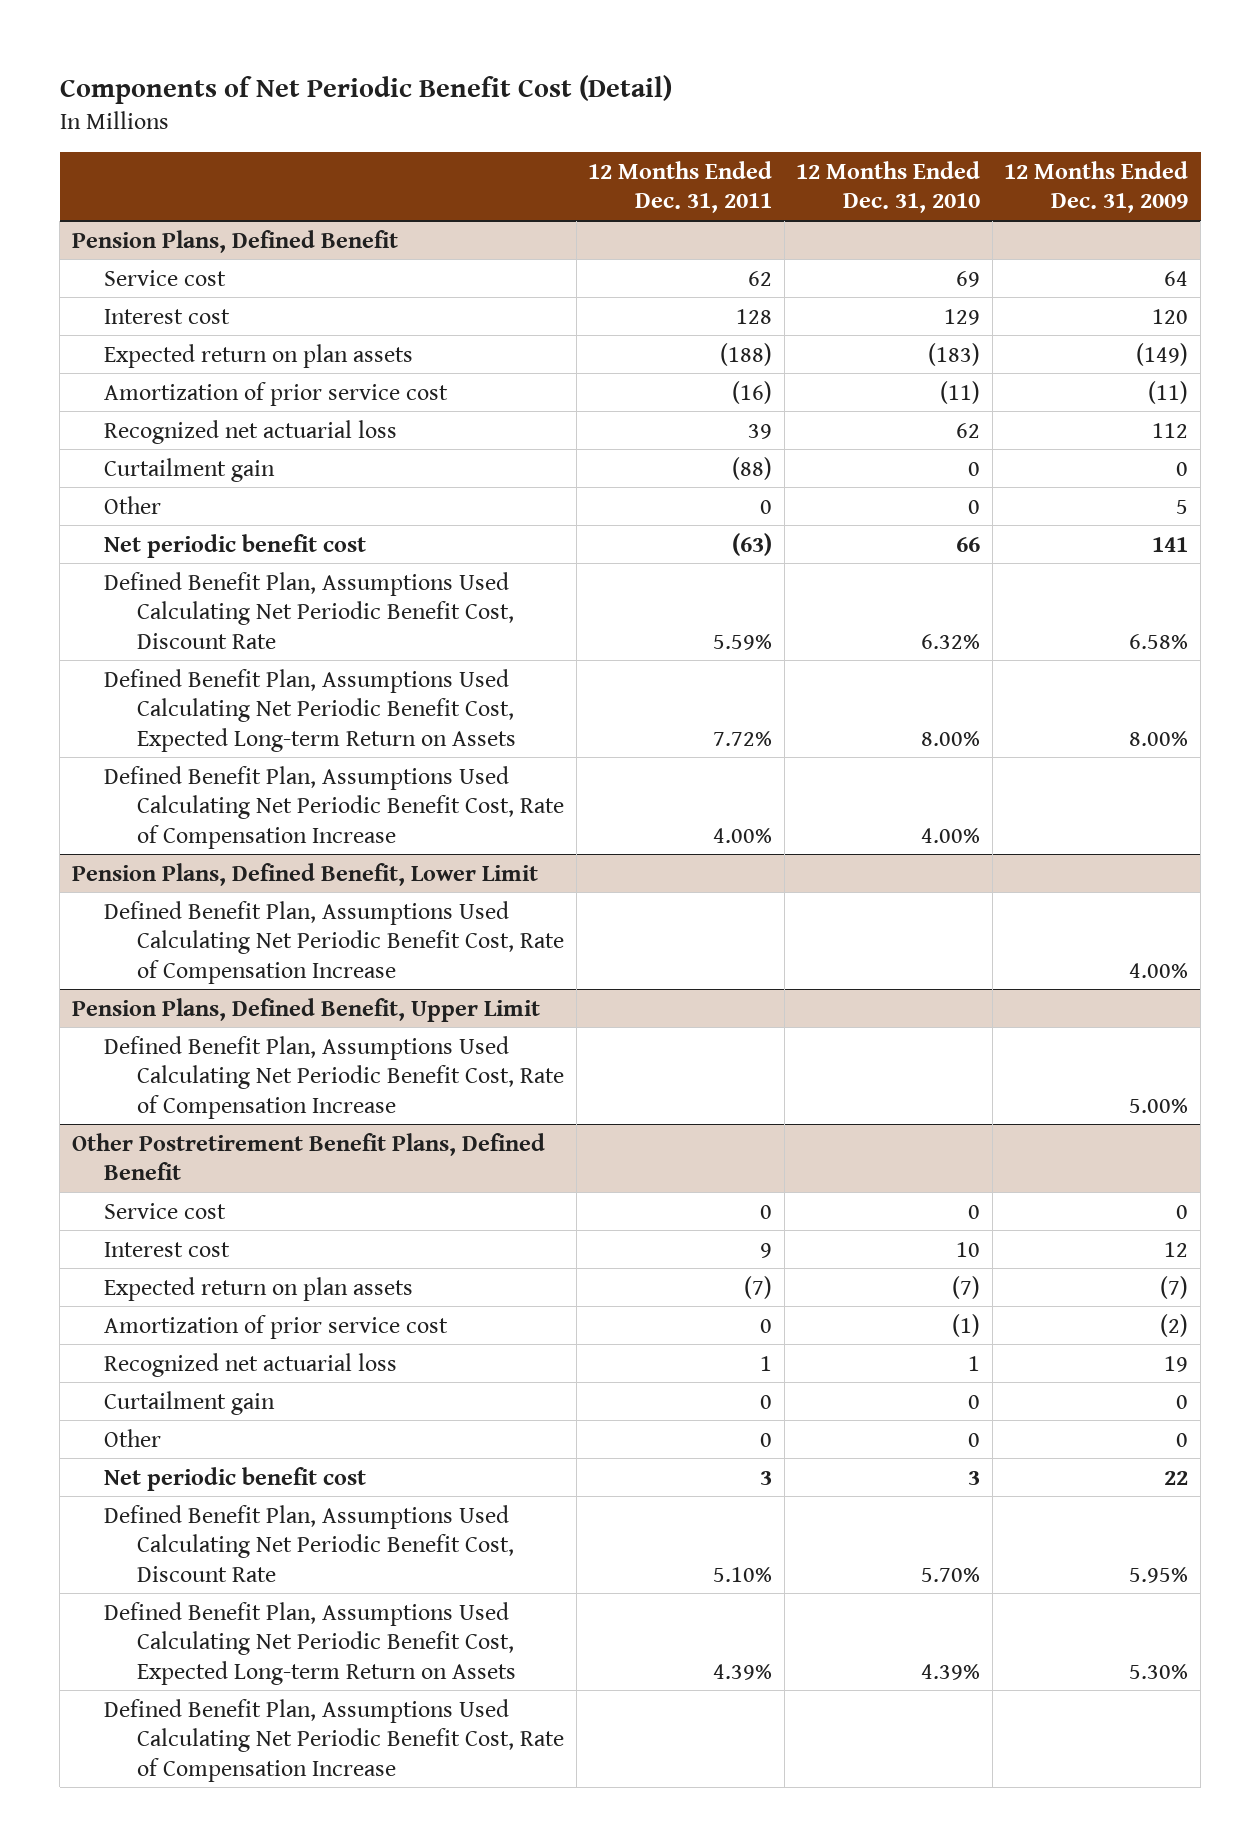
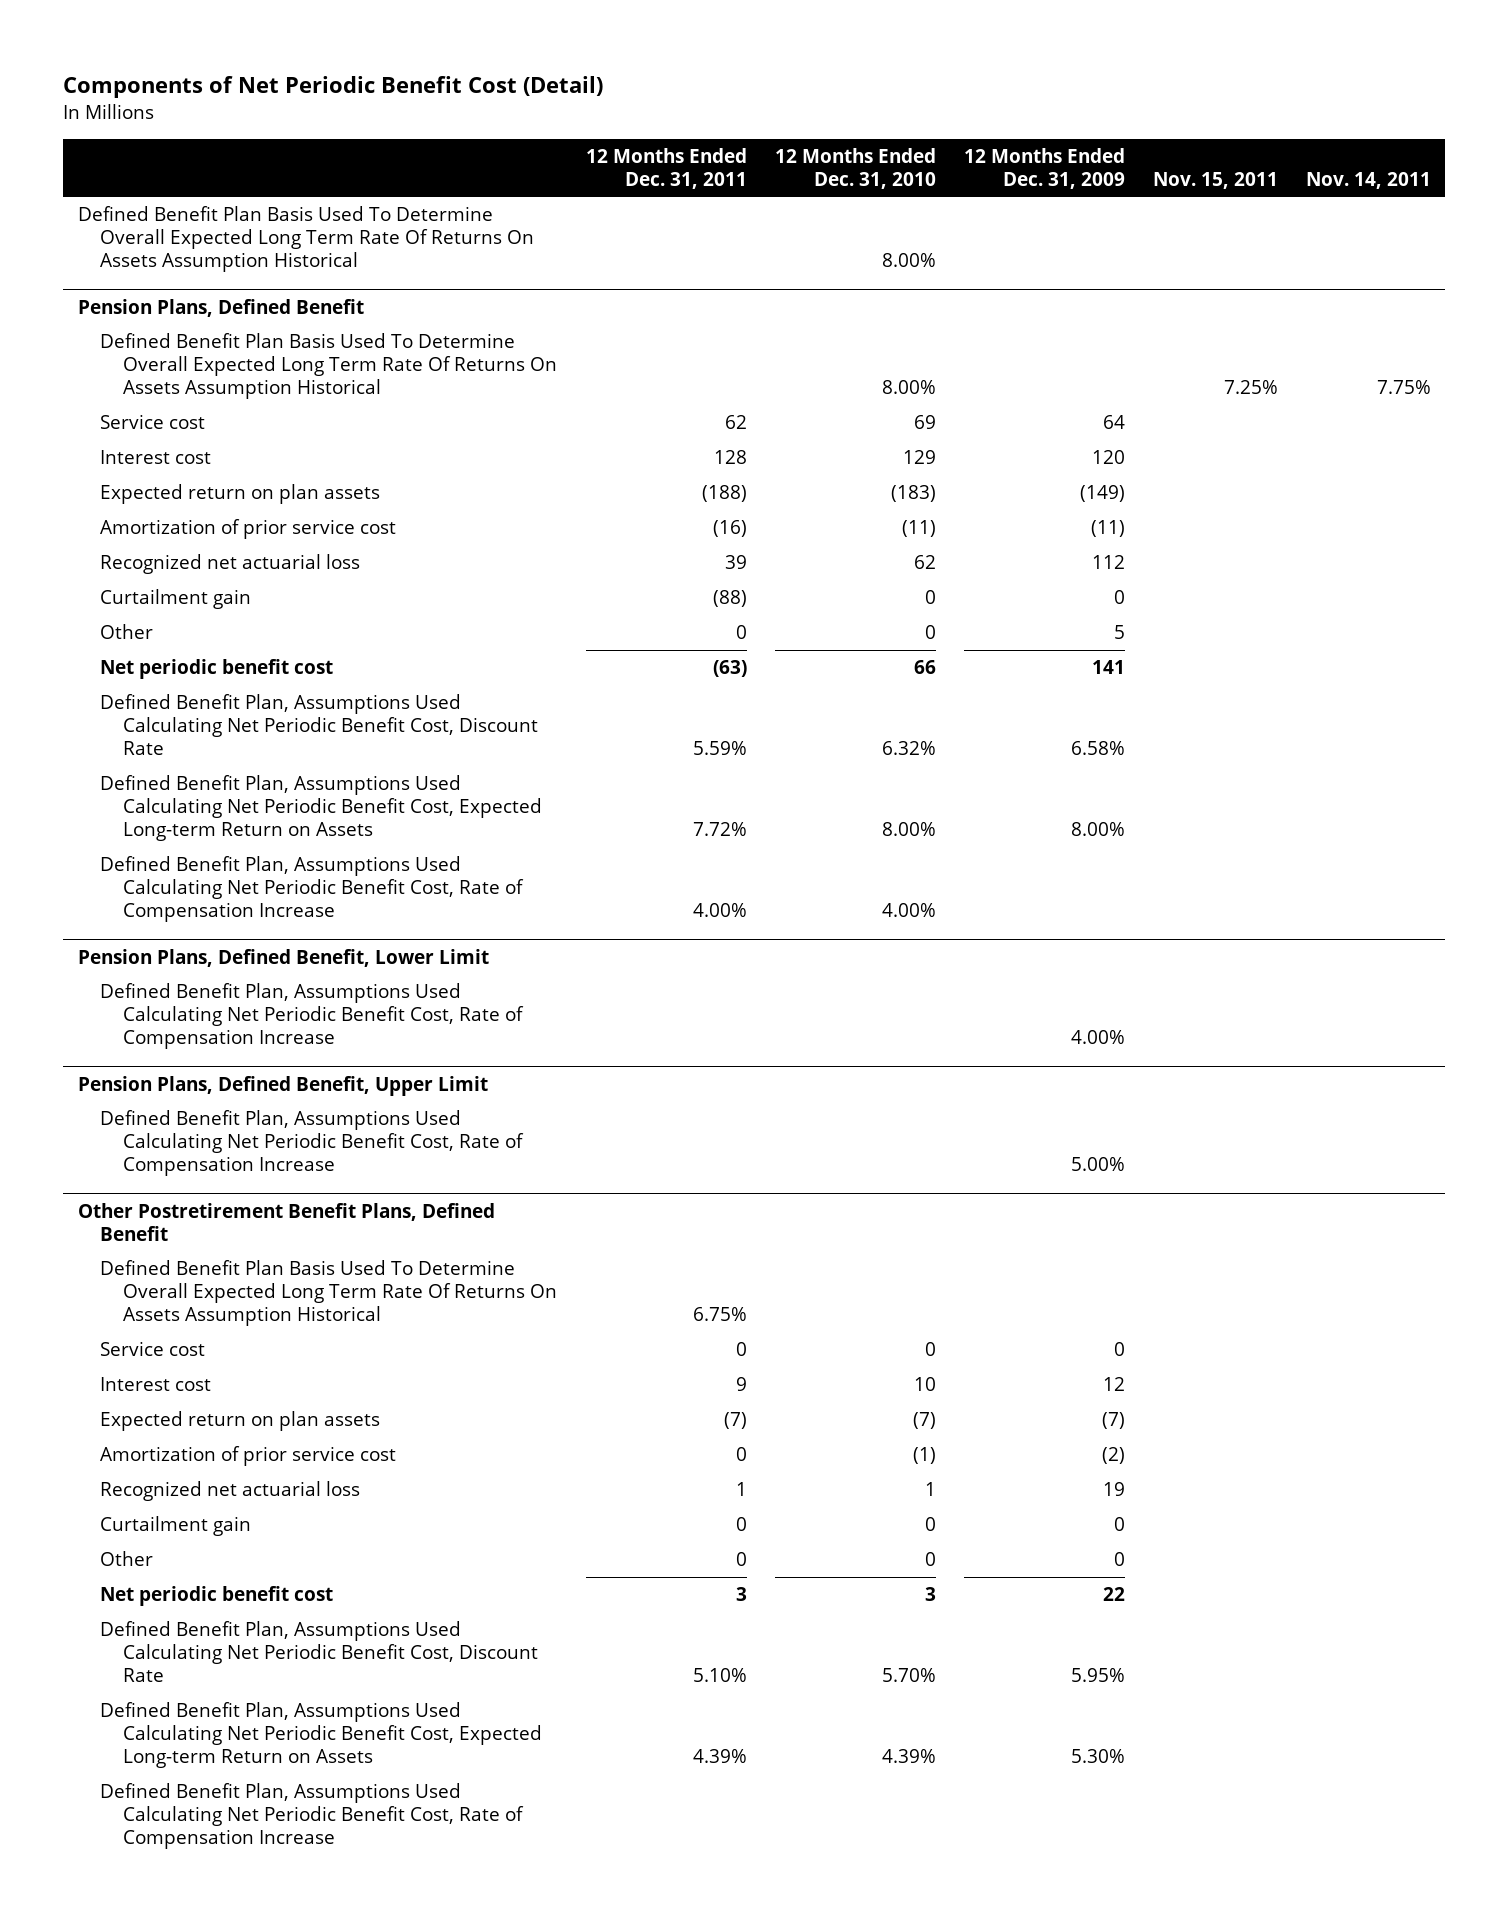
- | 12 Months Ended Dec. 31, 2011 | 12 Months Ended Dec. 31, 2010 | 12 Months Ended Dec. 31, 2009
+ | 12 Months Ended Dec. 31, 2011 | 12 Months Ended Dec. 31, 2010 | 12 Months Ended Dec. 31, 2009 | Nov. 15, 2011 | Nov. 14, 2011
+ Defined Benefit Plan Basis Used To Determine Overall Expected Long Term Rate Of Returns On Assets Assumption Historical | | 8.00% | | |
@ Pension Plans, Defined Benefit
+ Defined Benefit Plan Basis Used To Determine Overall Expected Long Term Rate Of Returns On Assets Assumption Historical | | 8.00% | | 7.25% | 7.75%
@ Other Postretirement Benefit Plans, Defined Benefit
+ Defined Benefit Plan Basis Used To Determine Overall Expected Long Term Rate Of Returns On Assets Assumption Historical | 6.75% | | | |

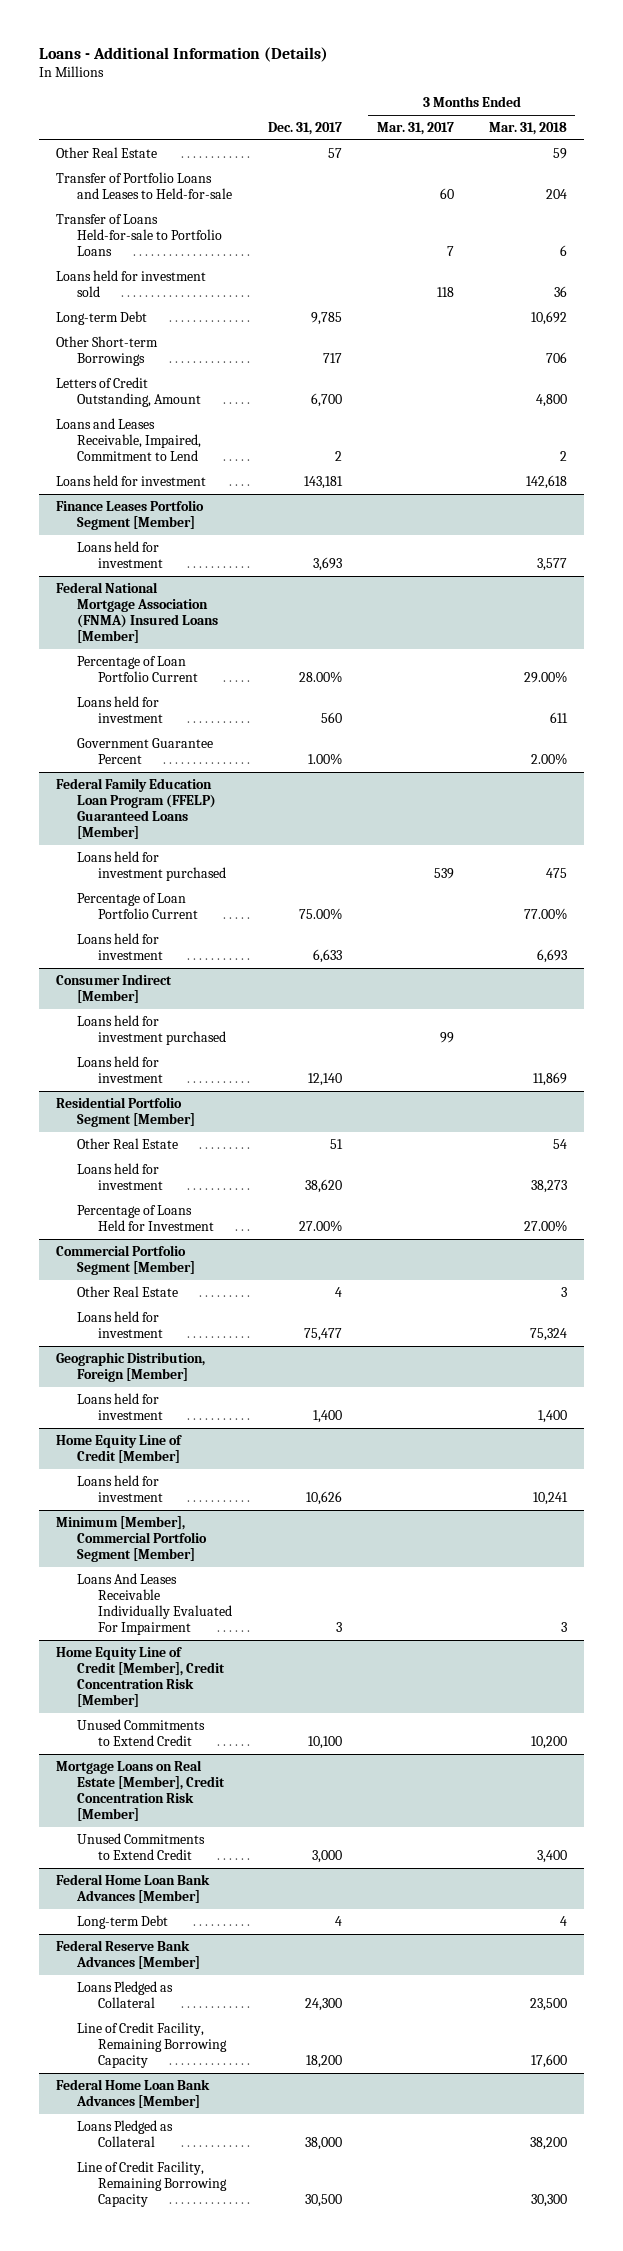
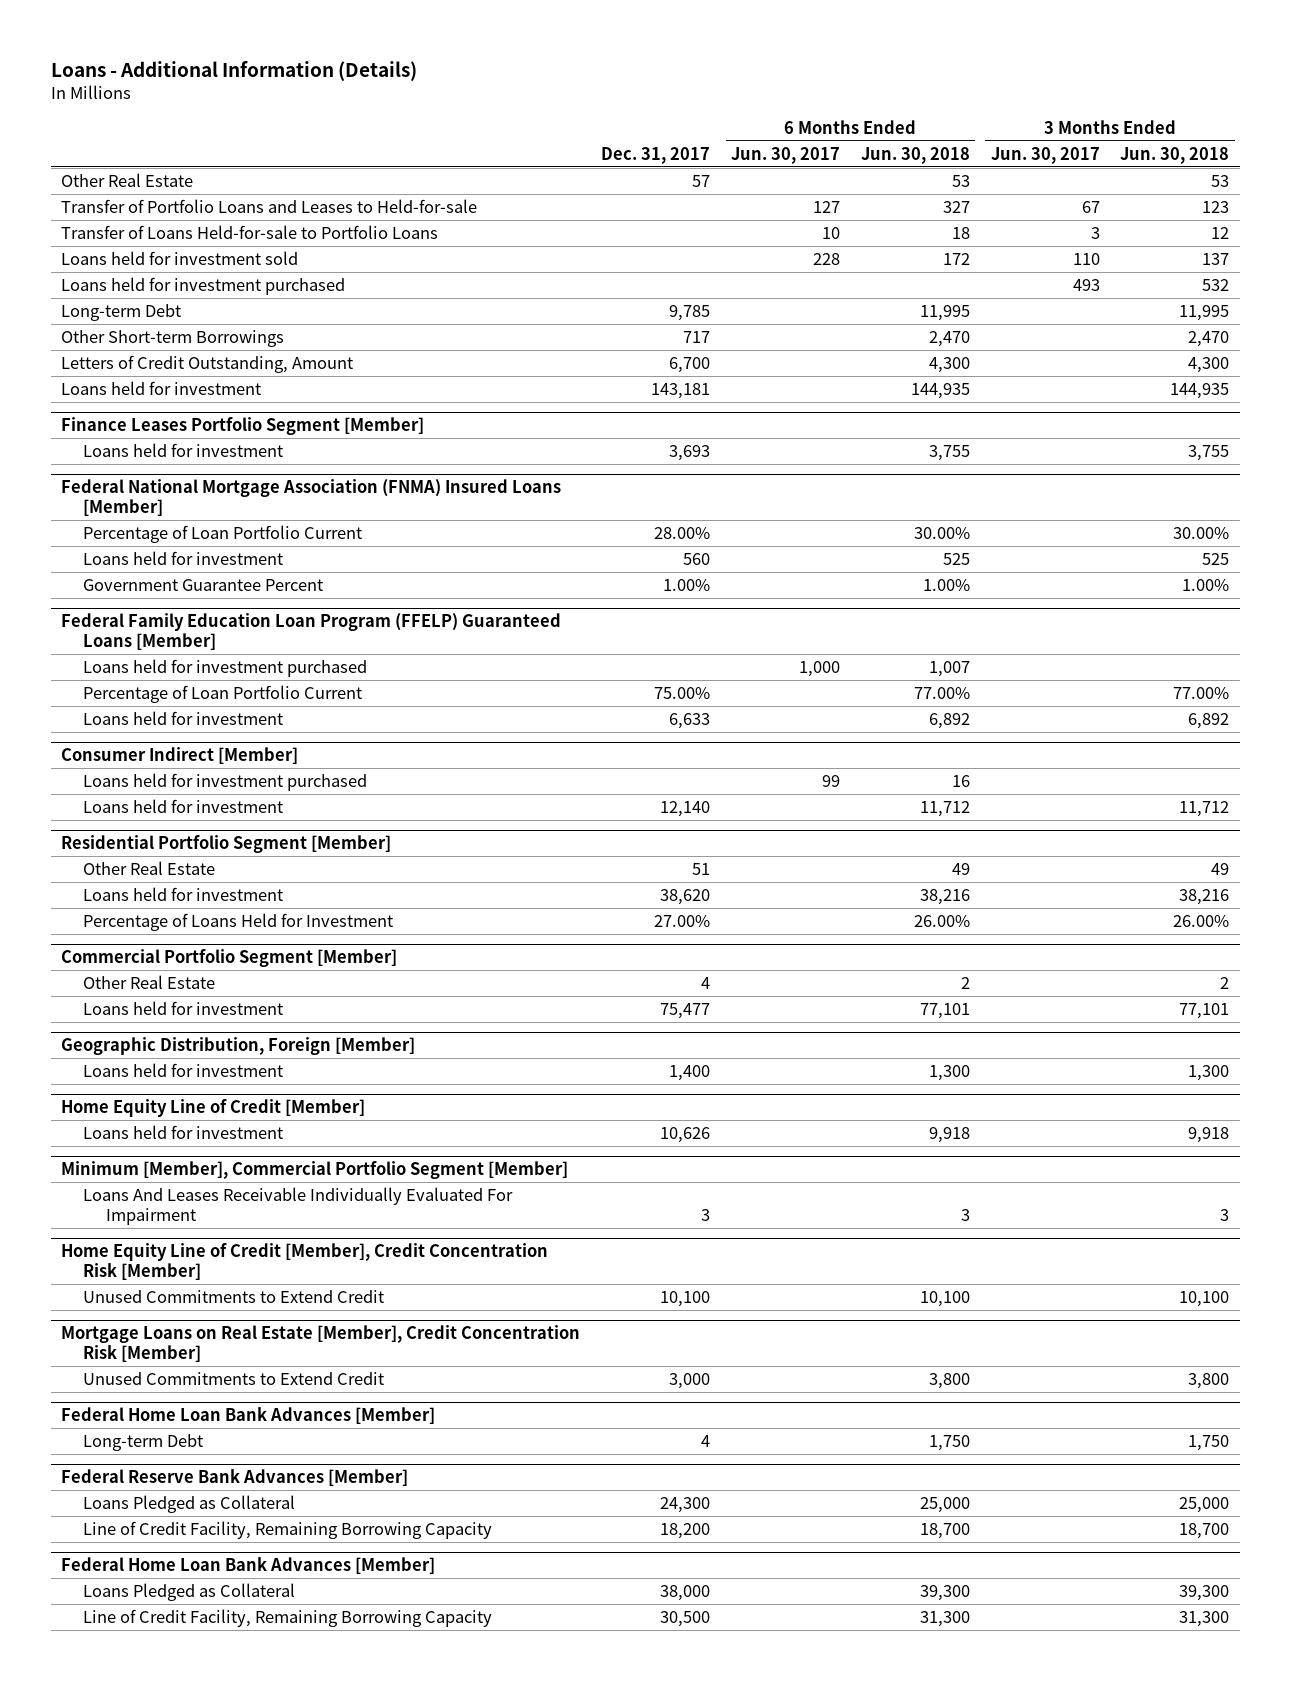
- | Dec. 31, 2017 | 3 Months Ended Mar. 31, 2017 | 3 Months Ended Mar. 31, 2018
+ | Dec. 31, 2017 | 6 Months Ended Jun. 30, 2017 | 6 Months Ended Jun. 30, 2018 | 3 Months Ended Jun. 30, 2017 | 3 Months Ended Jun. 30, 2018
+ Loans held for investment purchased | | | | 493 | 532
- Loans and Leases Receivable, Impaired, Commitment to Lend | 2 | | 2

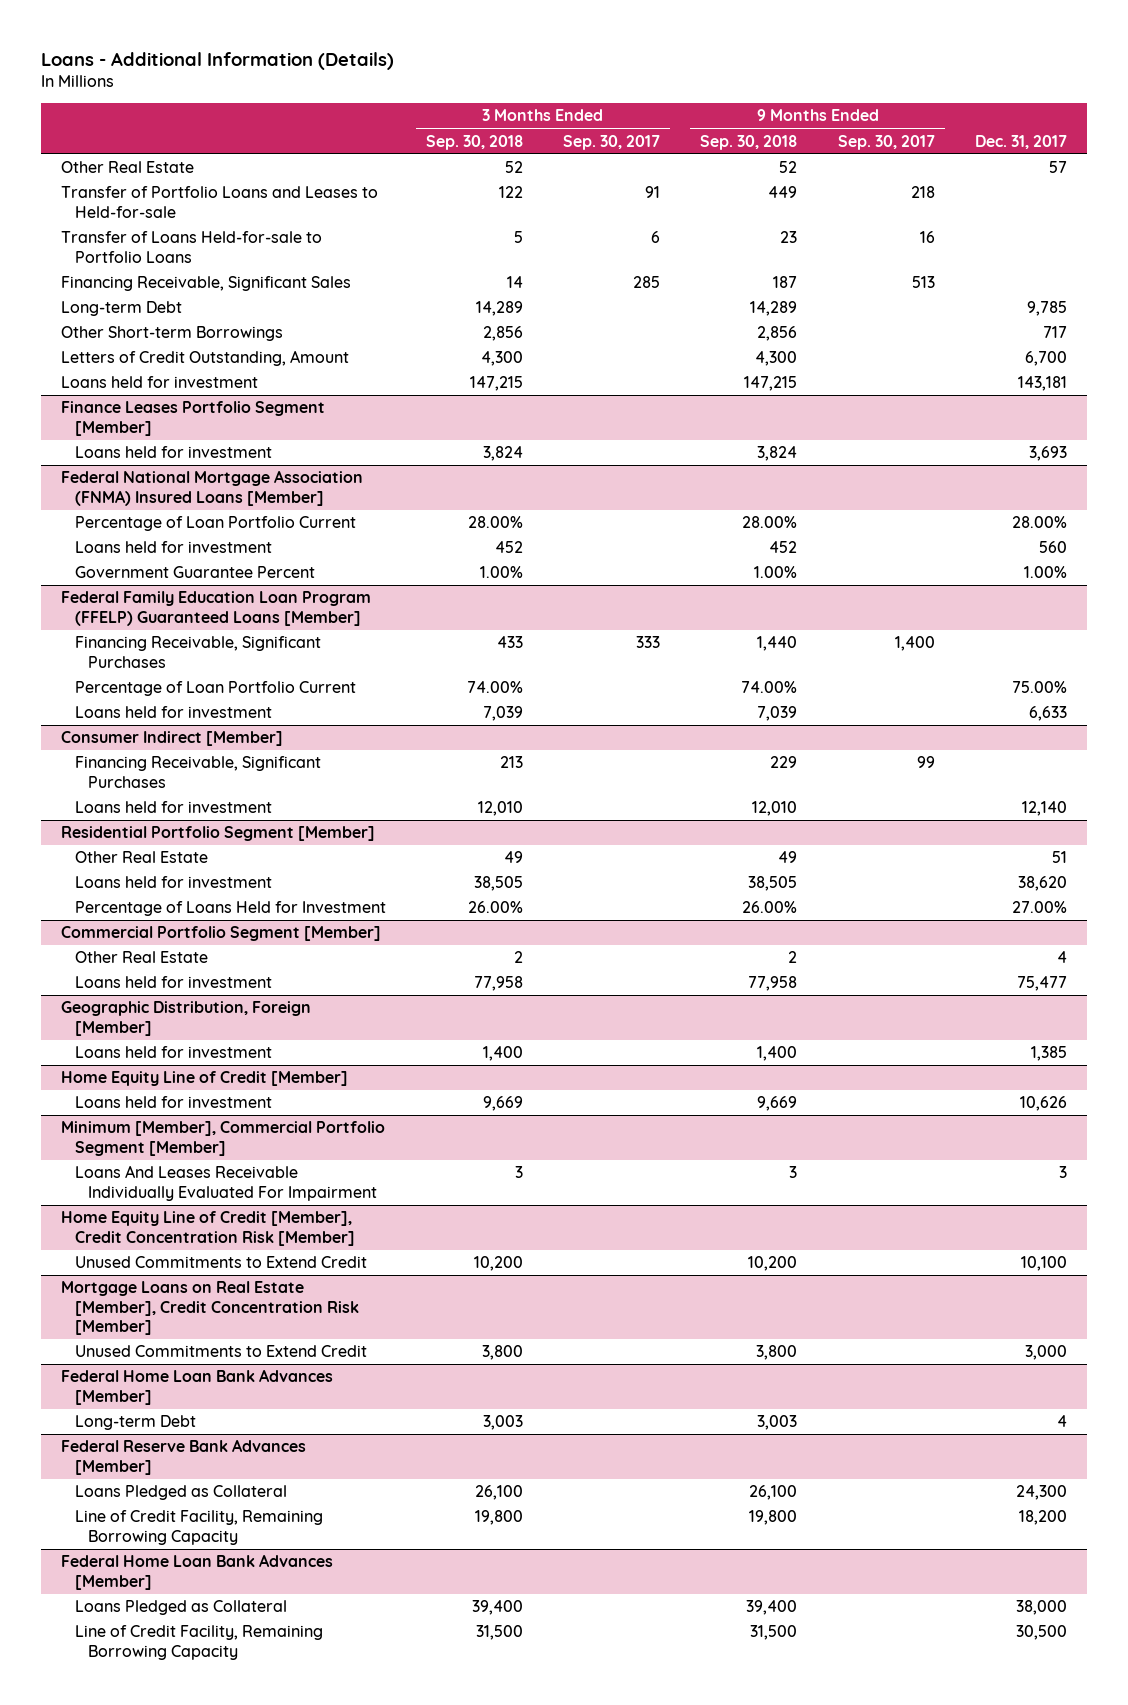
- | Dec. 31, 2017 | 6 Months Ended Jun. 30, 2017 | 6 Months Ended Jun. 30, 2018 | 3 Months Ended Jun. 30, 2017 | 3 Months Ended Jun. 30, 2018
+ | 3 Months Ended Sep. 30, 2018 | 3 Months Ended Sep. 30, 2017 | 9 Months Ended Sep. 30, 2018 | 9 Months Ended Sep. 30, 2017 | Dec. 31, 2017
- Loans held for investment sold | | 228 | 172 | 110 | 137
- Loans held for investment purchased | | | | 493 | 532
+ Financing Receivable, Significant Sales | 14 | 285 | 187 | 513 |
@ Federal Family Education Loan Program (FFELP) Guaranteed Loans [Member]
- Loans held for investment purchased | | 1,000 | 1,007 | |
+ Financing Receivable, Significant Purchases | 433 | 333 | 1,440 | 1,400 |
@ Consumer Indirect [Member]
- Loans held for investment purchased | | 99 | 16 | |
+ Financing Receivable, Significant Purchases | 213 | | 229 | 99 |
@ Geographic Distribution, Foreign [Member]
- Loans held for investment | 1,400 | | 1,300 | | 1,300
+ Loans held for investment | 1,400 | | 1,400 | | 1,385

